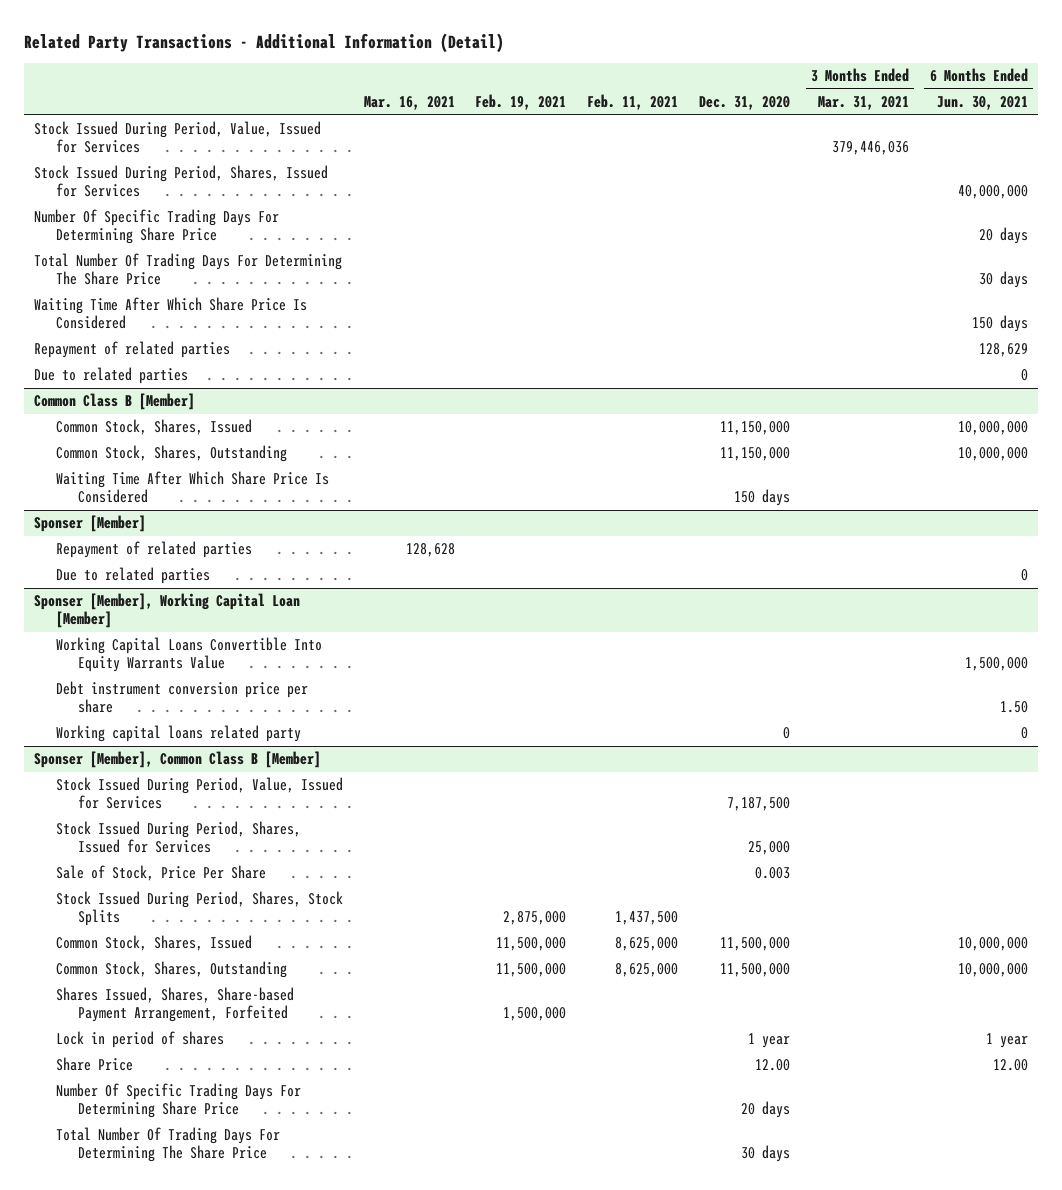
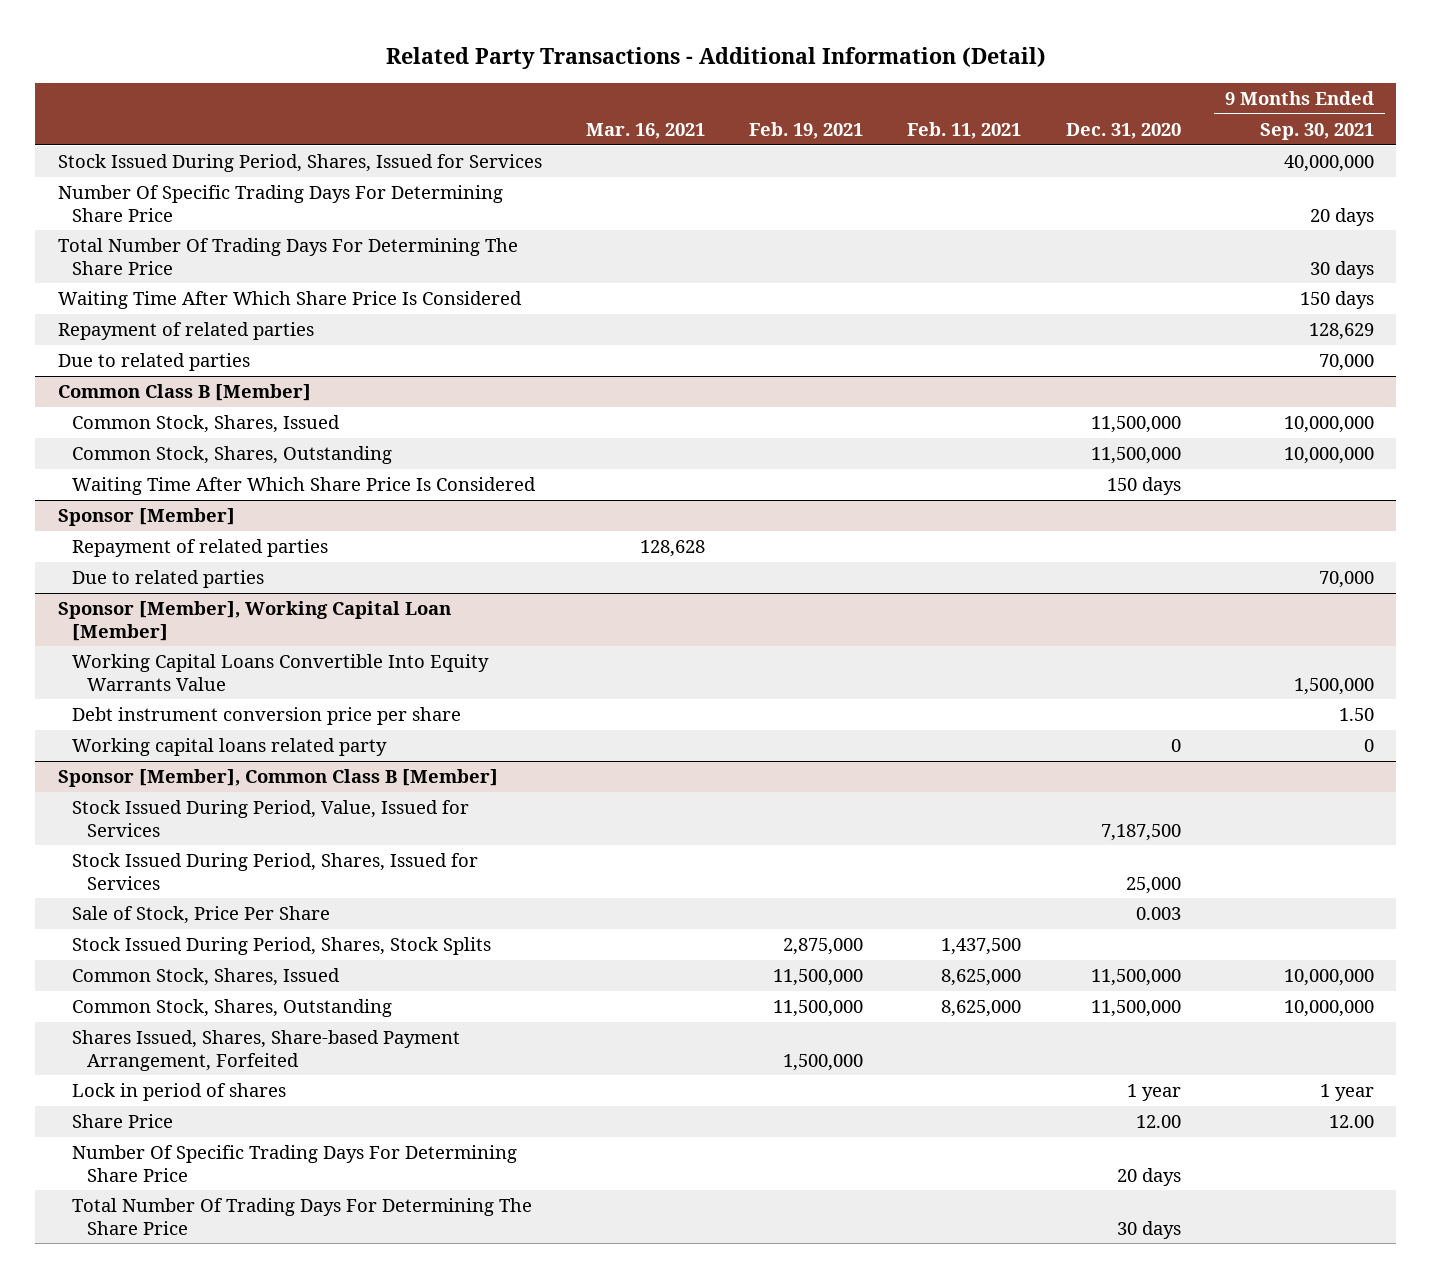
- | Mar. 16, 2021 | Feb. 19, 2021 | Feb. 11, 2021 | Dec. 31, 2020 | 3 Months Ended Mar. 31, 2021 | 6 Months Ended Jun. 30, 2021
+ | Mar. 16, 2021 | Feb. 19, 2021 | Feb. 11, 2021 | Dec. 31, 2020 | 9 Months Ended Sep. 30, 2021
- Stock Issued During Period, Value, Issued for Services | | | | | 379,446,036 |
@ Common Class B [Member]
- Common Stock, Shares, Issued | | | | 11,150,000 | | 10,000,000
- Common Stock, Shares, Outstanding | | | | 11,150,000 | | 10,000,000
+ Common Stock, Shares, Issued | | | | 11,500,000 | 10,000,000
+ Common Stock, Shares, Outstanding | | | | 11,500,000 | 10,000,000
- Sponser [Member]
+ Sponsor [Member]
- Sponser [Member], Working Capital Loan [Member]
+ Sponsor [Member], Working Capital Loan [Member]
- Sponser [Member], Common Class B [Member]
+ Sponsor [Member], Common Class B [Member]

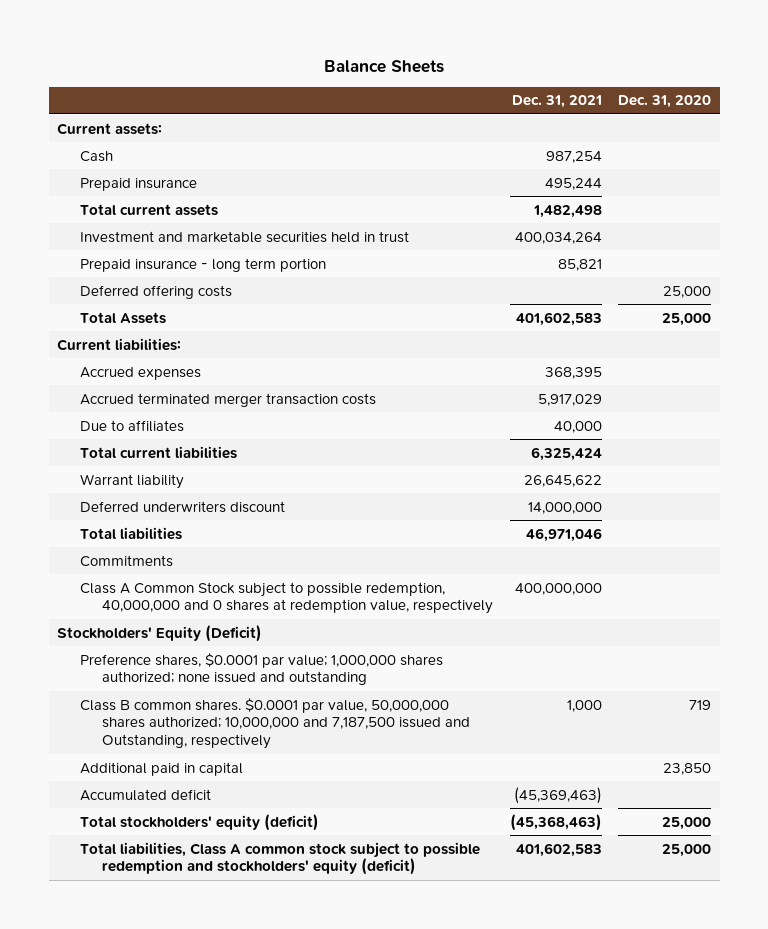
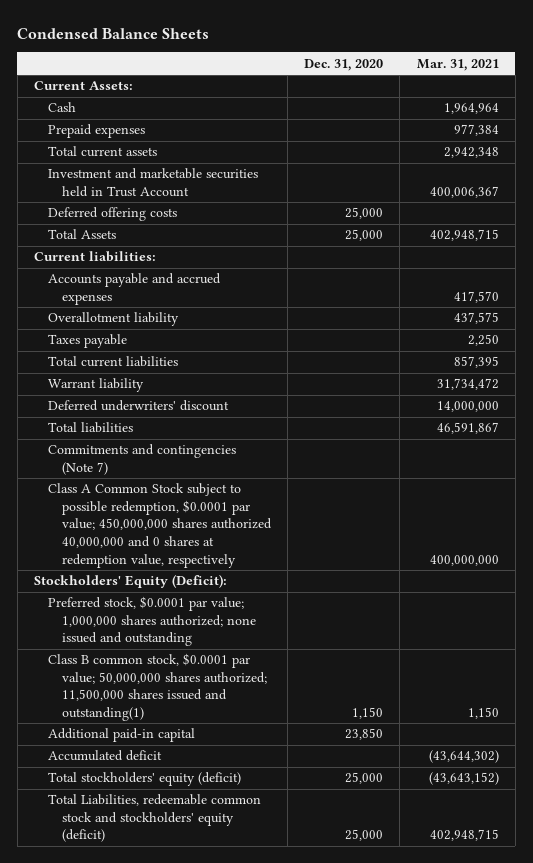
- Balance Sheets
+ Condensed Balance Sheets
- | Dec. 31, 2021 | Dec. 31, 2020
+ | Dec. 31, 2020 | Mar. 31, 2021
- Current assets:
+ Current Assets:
- Prepaid insurance | 495,244 |
+ Prepaid expenses | | 977,384
- Investment and marketable securities held in trust | 400,034,264 |
- Prepaid insurance - long term portion | 85,821 |
+ Investment and marketable securities held in Trust Account | | 400,006,367
- Accrued expenses | 368,395 |
- Accrued terminated merger transaction costs | 5,917,029 |
- Due to affiliates | 40,000 |
+ Accounts payable and accrued expenses | | 417,570
+ Overallotment liability | | 437,575
+ Taxes payable | | 2,250
- Deferred underwriters discount | 14,000,000 |
+ Deferred underwriters' discount | | 14,000,000
- Commitments
- Class A Common Stock subject to possible redemption, 40,000,000 and 0 shares at redemption value, respectively | 400,000,000 |
- Stockholders' Equity (Deficit)
- Preference shares, $0.0001 par value; 1,000,000 shares authorized; none issued and outstanding
- Class B common shares. $0.0001 par value, 50,000,000 shares authorized; 10,000,000 and 7,187,500 issued and Outstanding, respectively | 1,000 | 719
- Additional paid in capital | | 23,850
+ Commitments and contingencies (Note 7)
+ Class A Common Stock subject to possible redemption, $0.0001 par value; 450,000,000 shares authorized 40,000,000 and 0 shares at redemption value, respectively | | 400,000,000
+ Stockholders' Equity (Deficit):
+ Preferred stock, $0.0001 par value; 1,000,000 shares authorized; none issued and outstanding
+ Class B common stock, $0.0001 par value; 50,000,000 shares authorized; 11,500,000 shares issued and outstanding(1) | 1,150 | 1,150
+ Additional paid-in capital | 23,850 |
- Total liabilities, Class A common stock subject to possible redemption and stockholders' equity (deficit) | 401,602,583 | 25,000
+ Total Liabilities, redeemable common stock and stockholders' equity (deficit) | 25,000 | 402,948,715

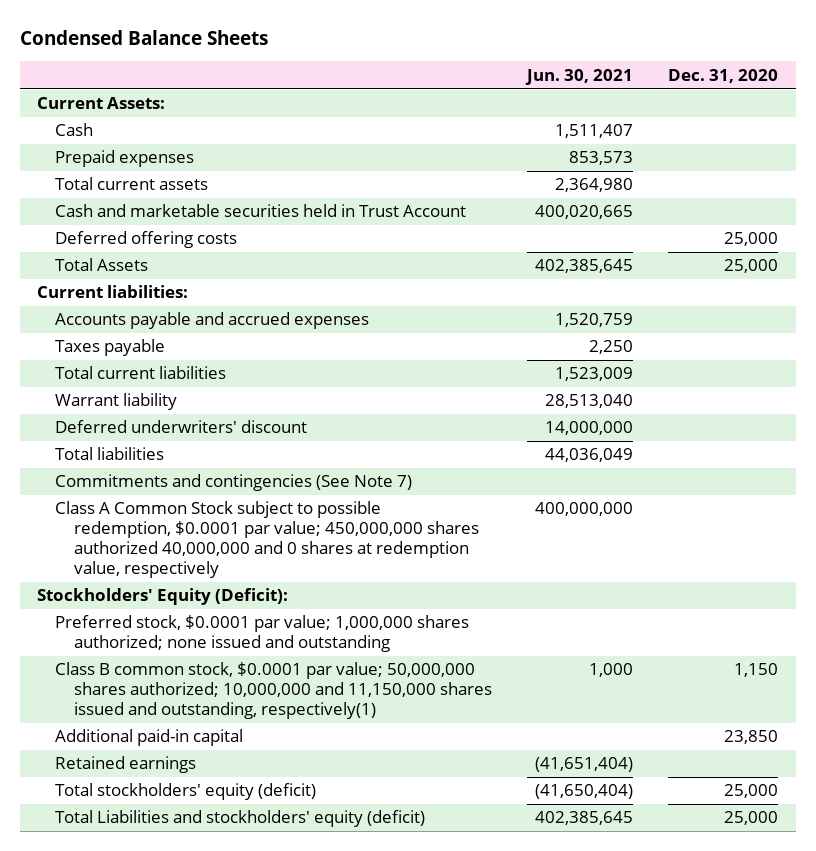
- | Dec. 31, 2020 | Mar. 31, 2021
+ | Jun. 30, 2021 | Dec. 31, 2020
- Investment and marketable securities held in Trust Account | | 400,006,367
+ Cash and marketable securities held in Trust Account | 400,020,665 |
- Overallotment liability | | 437,575
- Commitments and contingencies (Note 7)
+ Commitments and contingencies (See Note 7)
- Class B common stock, $0.0001 par value; 50,000,000 shares authorized; 11,500,000 shares issued and outstanding(1) | 1,150 | 1,150
+ Class B common stock, $0.0001 par value; 50,000,000 shares authorized; 10,000,000 and 11,150,000 shares issued and outstanding, respectively(1) | 1,000 | 1,150
- Accumulated deficit | | (43,644,302)
+ Retained earnings | (41,651,404) |
- Total Liabilities, redeemable common stock and stockholders' equity (deficit) | 25,000 | 402,948,715
+ Total Liabilities and stockholders' equity (deficit) | 402,385,645 | 25,000

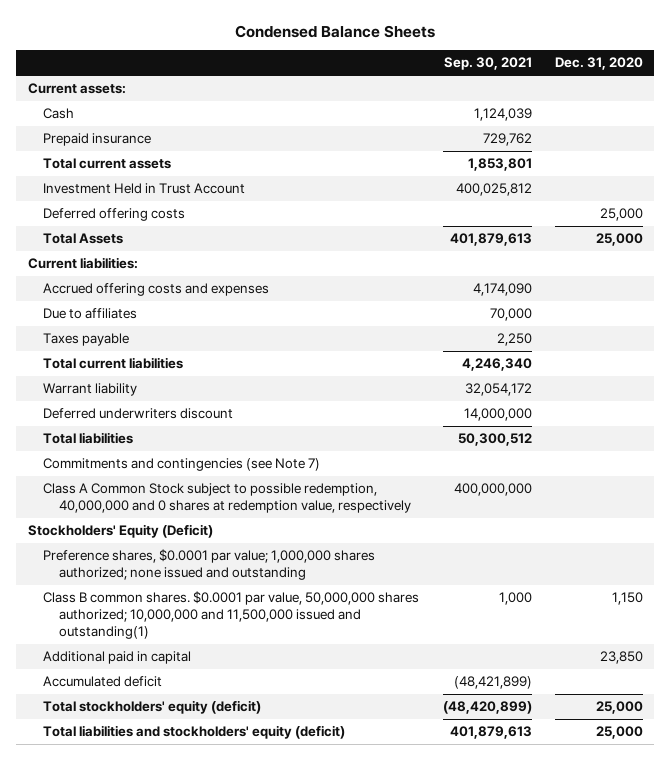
- | Jun. 30, 2021 | Dec. 31, 2020
+ | Sep. 30, 2021 | Dec. 31, 2020
- Current Assets:
+ Current assets:
- Prepaid expenses | 853,573 |
+ Prepaid insurance | 729,762 |
- Cash and marketable securities held in Trust Account | 400,020,665 |
+ Investment Held in Trust Account | 400,025,812 |
- Accounts payable and accrued expenses | 1,520,759 |
+ Accrued offering costs and expenses | 4,174,090 |
+ Due to affiliates | 70,000 |
- Deferred underwriters' discount | 14,000,000 |
+ Deferred underwriters discount | 14,000,000 |
- Commitments and contingencies (See Note 7)
- Class A Common Stock subject to possible redemption, $0.0001 par value; 450,000,000 shares authorized 40,000,000 and 0 shares at redemption value, respectively | 400,000,000 |
- Stockholders' Equity (Deficit):
- Preferred stock, $0.0001 par value; 1,000,000 shares authorized; none issued and outstanding
- Class B common stock, $0.0001 par value; 50,000,000 shares authorized; 10,000,000 and 11,150,000 shares issued and outstanding, respectively(1) | 1,000 | 1,150
- Additional paid-in capital | | 23,850
- Retained earnings | (41,651,404) |
+ Commitments and contingencies (see Note 7)
+ Class A Common Stock subject to possible redemption, 40,000,000 and 0 shares at redemption value, respectively | 400,000,000 |
+ Stockholders' Equity (Deficit)
+ Preference shares, $0.0001 par value; 1,000,000 shares authorized; none issued and outstanding
+ Class B common shares. $0.0001 par value, 50,000,000 shares authorized; 10,000,000 and 11,500,000 issued and outstanding(1) | 1,000 | 1,150
+ Additional paid in capital | | 23,850
+ Accumulated deficit | (48,421,899) |
- Total Liabilities and stockholders' equity (deficit) | 402,385,645 | 25,000
+ Total liabilities and stockholders' equity (deficit) | 401,879,613 | 25,000

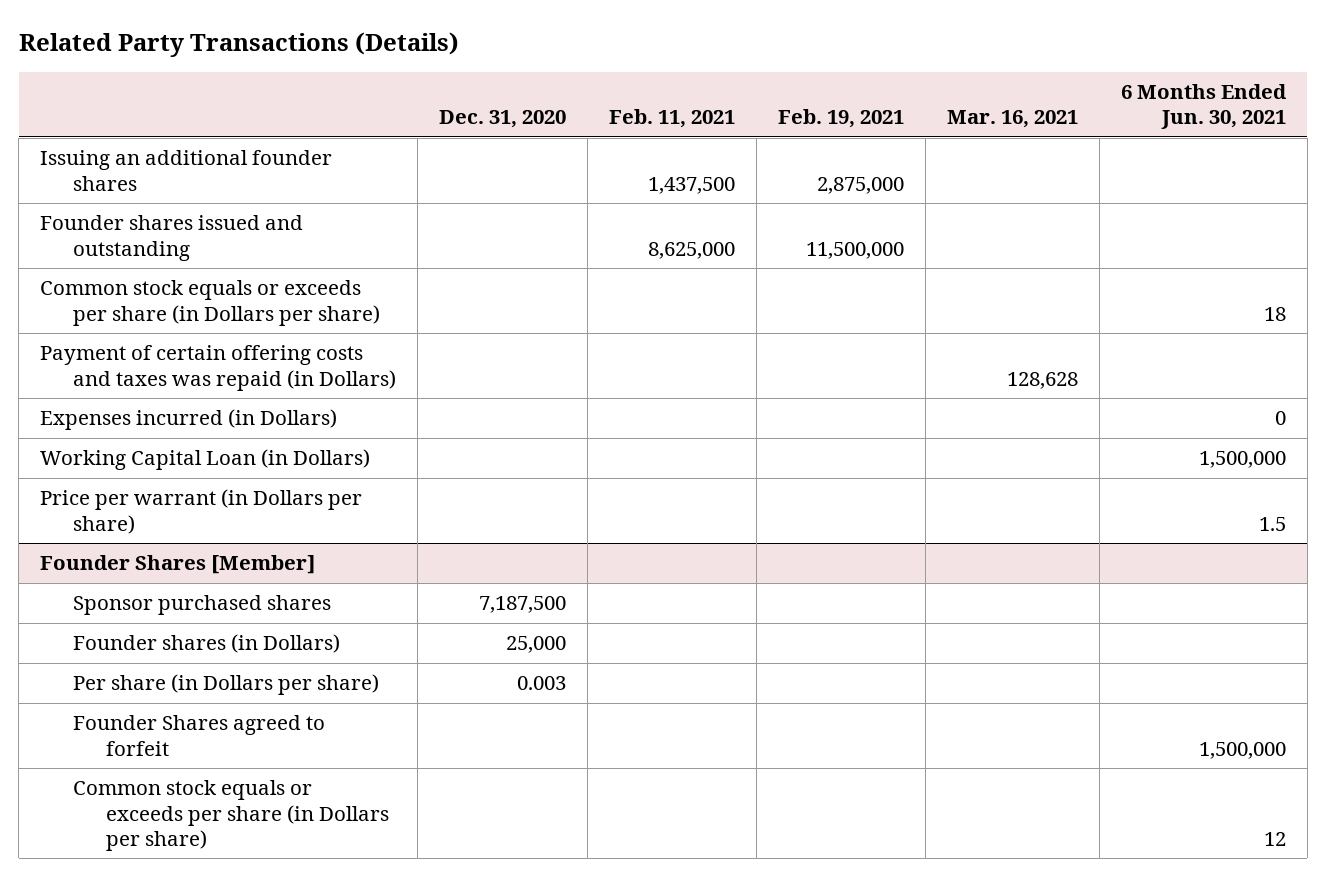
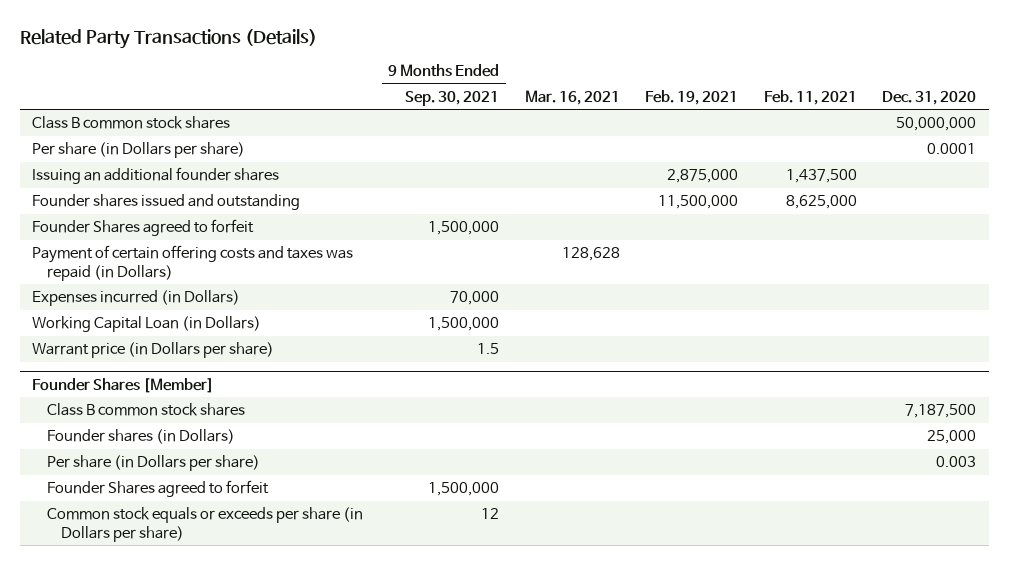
- | Dec. 31, 2020 | Feb. 11, 2021 | Feb. 19, 2021 | Mar. 16, 2021 | 6 Months Ended Jun. 30, 2021
+ | 9 Months Ended Sep. 30, 2021 | Mar. 16, 2021 | Feb. 19, 2021 | Feb. 11, 2021 | Dec. 31, 2020
+ Class B common stock shares | | | | | 50,000,000
+ Per share (in Dollars per share) | | | | | 0.0001
- Common stock equals or exceeds per share (in Dollars per share) | | | | | 18
+ Founder Shares agreed to forfeit | 1,500,000 | | | |
- Price per warrant (in Dollars per share) | | | | | 1.5
+ Warrant price (in Dollars per share) | 1.5 | | | |
@ Founder Shares [Member]
- Sponsor purchased shares | 7,187,500 | | | |
+ Class B common stock shares | | | | | 7,187,500

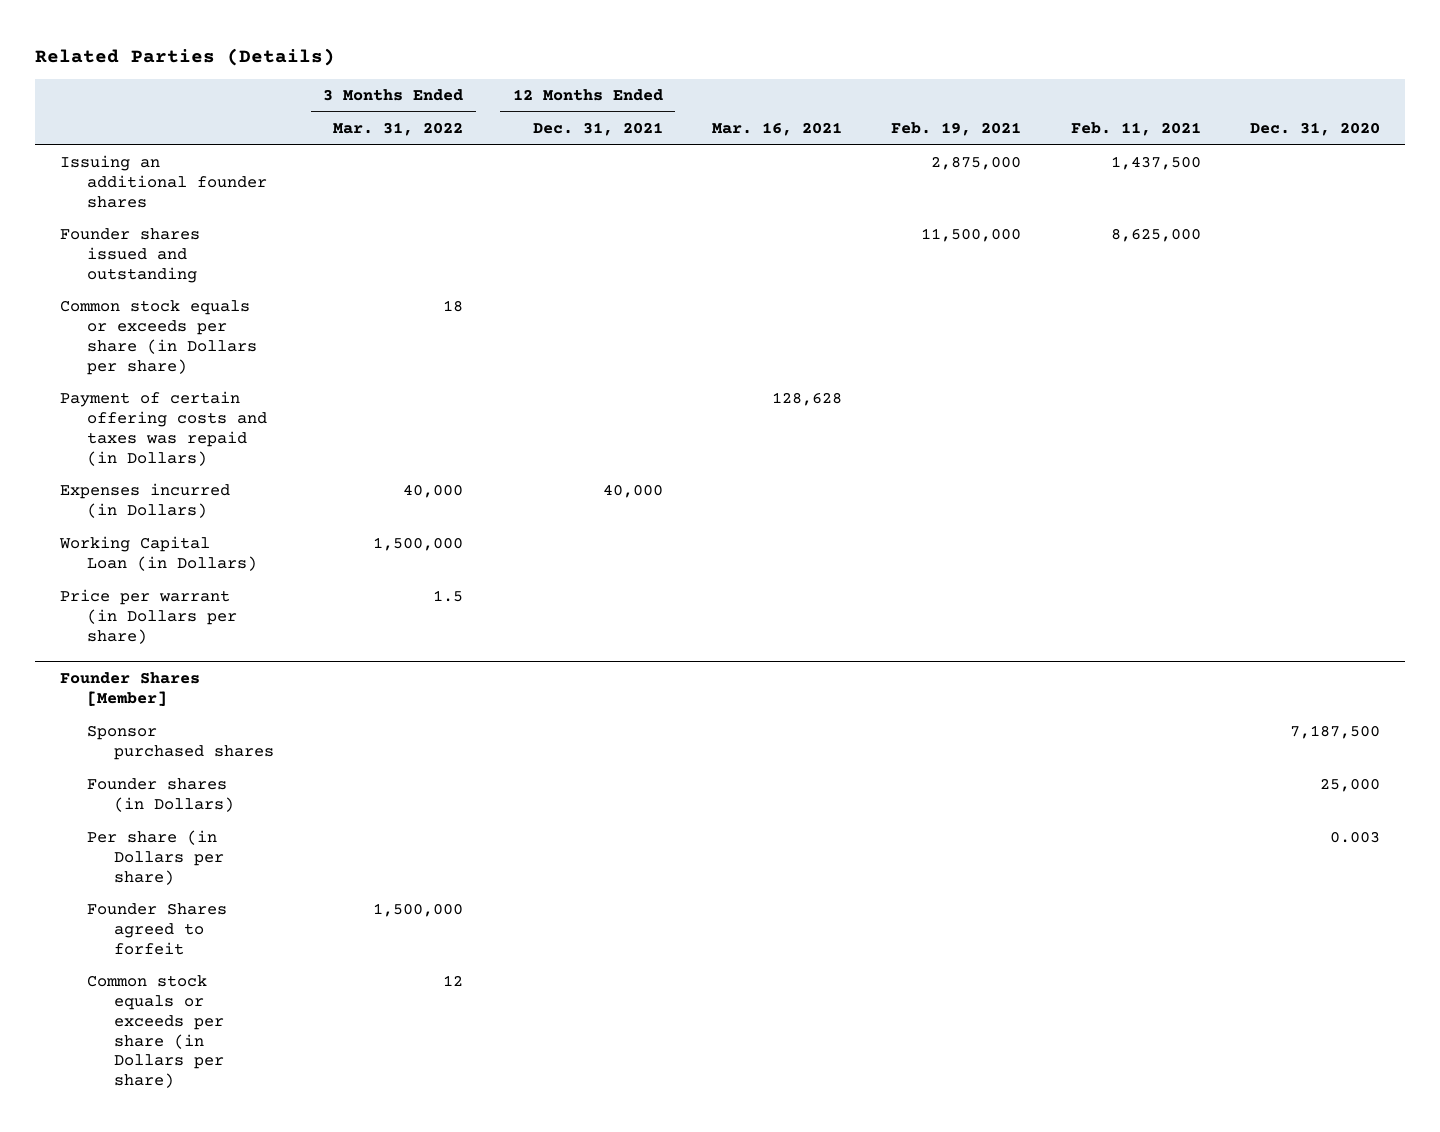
- Related Party Transactions (Details)
+ Related Parties (Details)
- | 9 Months Ended Sep. 30, 2021 | Mar. 16, 2021 | Feb. 19, 2021 | Feb. 11, 2021 | Dec. 31, 2020
+ | 3 Months Ended Mar. 31, 2022 | 12 Months Ended Dec. 31, 2021 | Mar. 16, 2021 | Feb. 19, 2021 | Feb. 11, 2021 | Dec. 31, 2020
- Class B common stock shares | | | | | 50,000,000
- Per share (in Dollars per share) | | | | | 0.0001
- Founder Shares agreed to forfeit | 1,500,000 | | | |
+ Common stock equals or exceeds per share (in Dollars per share) | 18 | | | | |
- Warrant price (in Dollars per share) | 1.5 | | | |
+ Price per warrant (in Dollars per share) | 1.5 | | | | |
@ Founder Shares [Member]
- Class B common stock shares | | | | | 7,187,500
+ Sponsor purchased shares | | | | | | 7,187,500

